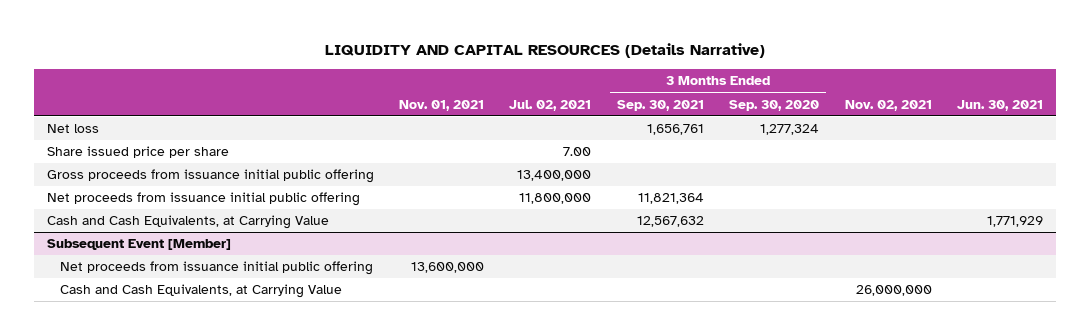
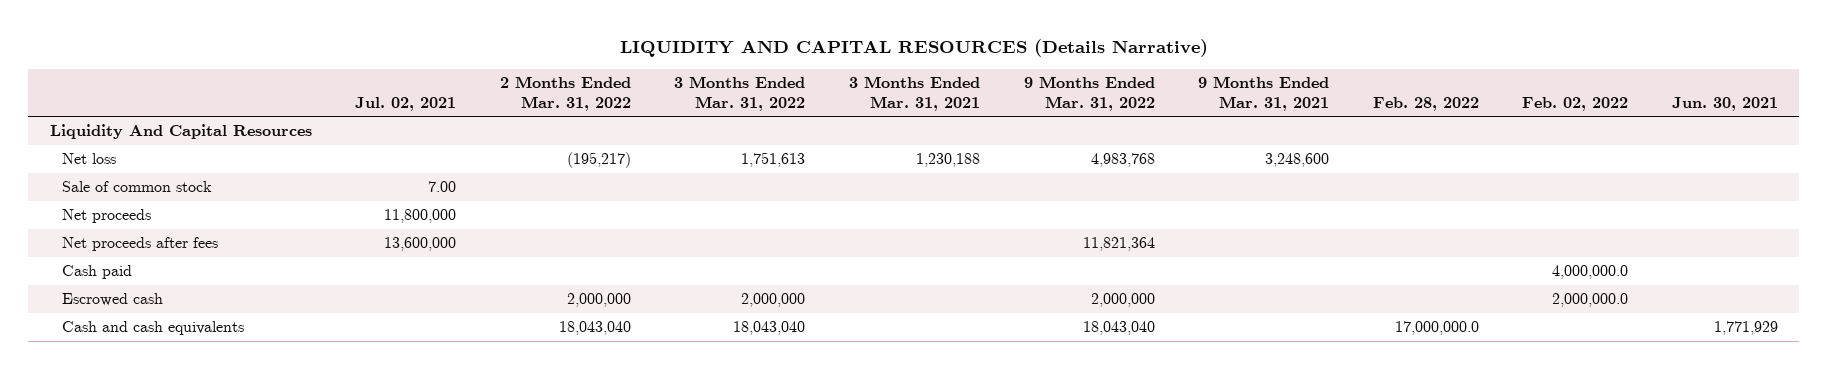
- | Nov. 01, 2021 | Jul. 02, 2021 | 3 Months Ended Sep. 30, 2021 | 3 Months Ended Sep. 30, 2020 | Nov. 02, 2021 | Jun. 30, 2021
+ | Jul. 02, 2021 | 2 Months Ended Mar. 31, 2022 | 3 Months Ended Mar. 31, 2022 | 3 Months Ended Mar. 31, 2021 | 9 Months Ended Mar. 31, 2022 | 9 Months Ended Mar. 31, 2021 | Feb. 28, 2022 | Feb. 02, 2022 | Jun. 30, 2021
+ Liquidity And Capital Resources
- Share issued price per share | | 7.00 | | | |
- Gross proceeds from issuance initial public offering | | 13,400,000 | | | |
- Net proceeds from issuance initial public offering | | 11,800,000 | 11,821,364 | | |
- Cash and Cash Equivalents, at Carrying Value | | | 12,567,632 | | | 1,771,929
- Subsequent Event [Member]
- Net proceeds from issuance initial public offering | 13,600,000 | | | | |
- Cash and Cash Equivalents, at Carrying Value | | | | | 26,000,000 |
+ Sale of common stock | 7.00 | | | | | | | |
+ Net proceeds | 11,800,000 | | | | | | | |
+ Net proceeds after fees | 13,600,000 | | | | 11,821,364 | | | |
+ Cash paid | | | | | | | | 4,000,000.0 |
+ Escrowed cash | | 2,000,000 | 2,000,000 | | 2,000,000 | | | 2,000,000.0 |
+ Cash and cash equivalents | | 18,043,040 | 18,043,040 | | 18,043,040 | | 17,000,000.0 | | 1,771,929

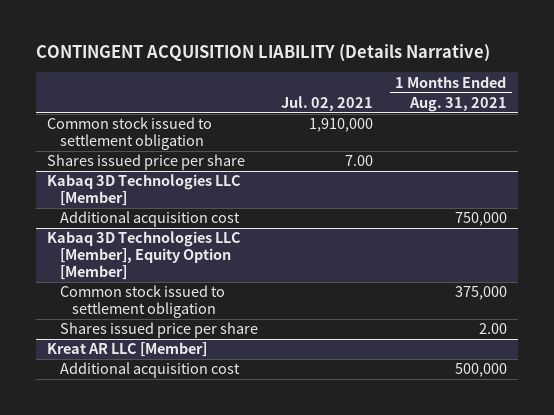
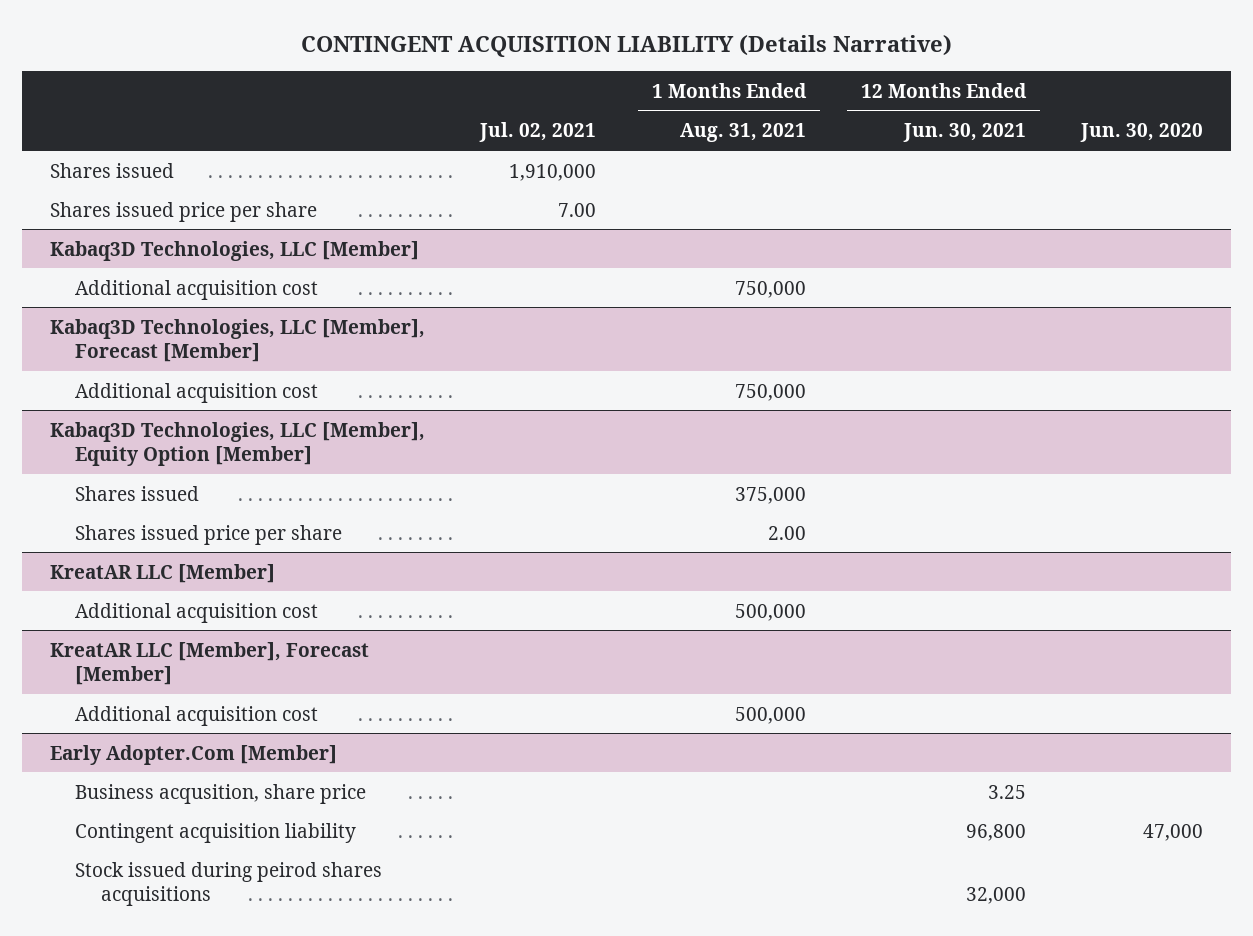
- | Jul. 02, 2021 | 1 Months Ended Aug. 31, 2021
+ | Jul. 02, 2021 | 1 Months Ended Aug. 31, 2021 | 12 Months Ended Jun. 30, 2021 | Jun. 30, 2020
- Common stock issued to settlement obligation | 1,910,000 |
+ Shares issued | 1,910,000 | | |
- Kabaq 3D Technologies LLC [Member]
+ Kabaq3D Technologies, LLC [Member]
- Kabaq 3D Technologies LLC [Member], Equity Option [Member]
- Common stock issued to settlement obligation | | 375,000
+ Kabaq3D Technologies, LLC [Member], Forecast [Member]
+ Additional acquisition cost | | 750,000 | |
+ Kabaq3D Technologies, LLC [Member], Equity Option [Member]
+ Shares issued | | 375,000 | |
- Kreat AR LLC [Member]
+ KreatAR LLC [Member]
+ KreatAR LLC [Member], Forecast [Member]
+ Additional acquisition cost | | 500,000 | |
+ Early Adopter.Com [Member]
+ Business acqusition, share price | | | 3.25 |
+ Contingent acquisition liability | | | 96,800 | 47,000
+ Stock issued during peirod shares acquisitions | | | 32,000 |

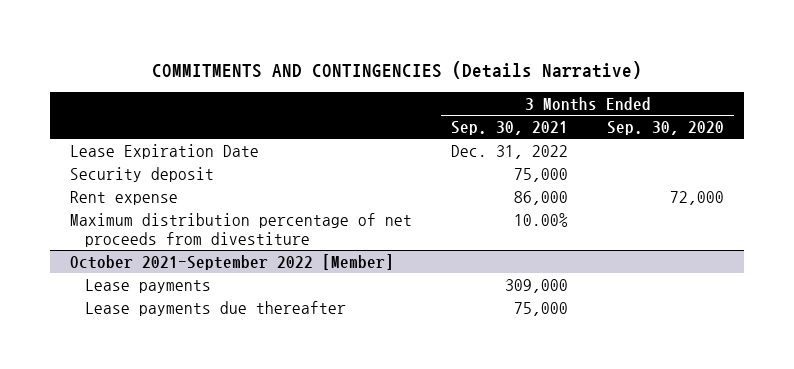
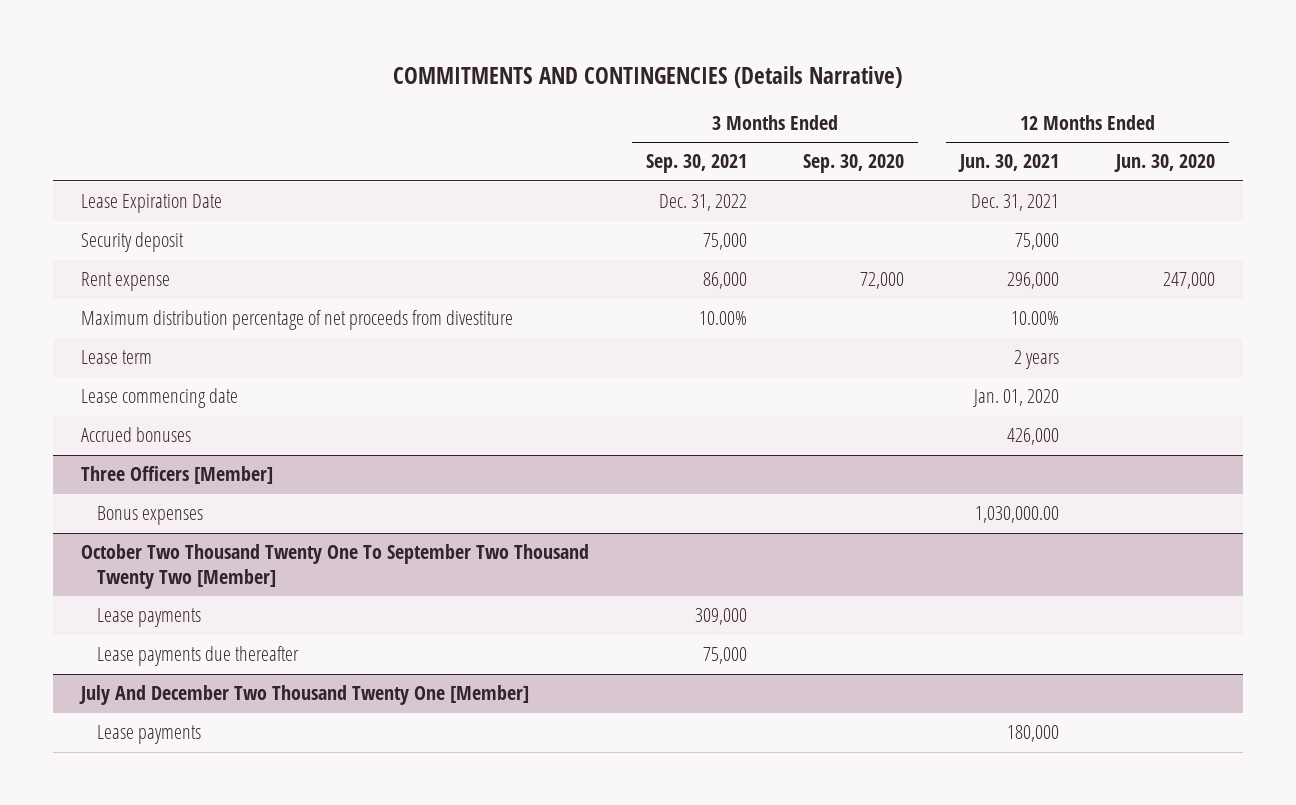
- | 3 Months Ended Sep. 30, 2021 | 3 Months Ended Sep. 30, 2020
+ | 3 Months Ended Sep. 30, 2021 | 3 Months Ended Sep. 30, 2020 | 12 Months Ended Jun. 30, 2021 | 12 Months Ended Jun. 30, 2020
- October 2021-September 2022 [Member]
+ Lease term | | | 2 years |
+ Lease commencing date | | | Jan. 01, 2020 |
+ Accrued bonuses | | | 426,000 |
+ Three Officers [Member]
+ Bonus expenses | | | 1,030,000.00 |
+ October Two Thousand Twenty One To September Two Thousand Twenty Two [Member]
+ July And December Two Thousand Twenty One [Member]
+ Lease payments | | | 180,000 |

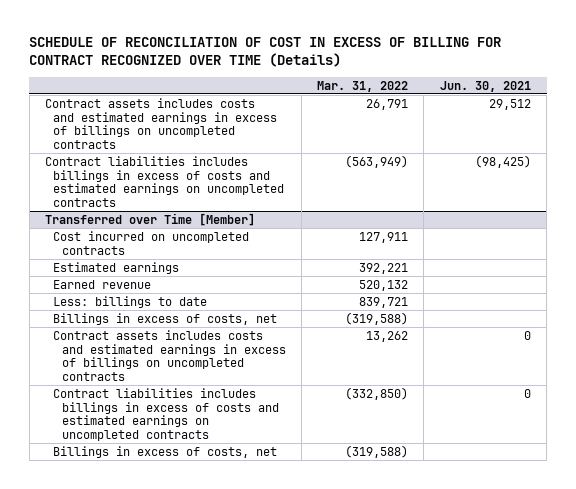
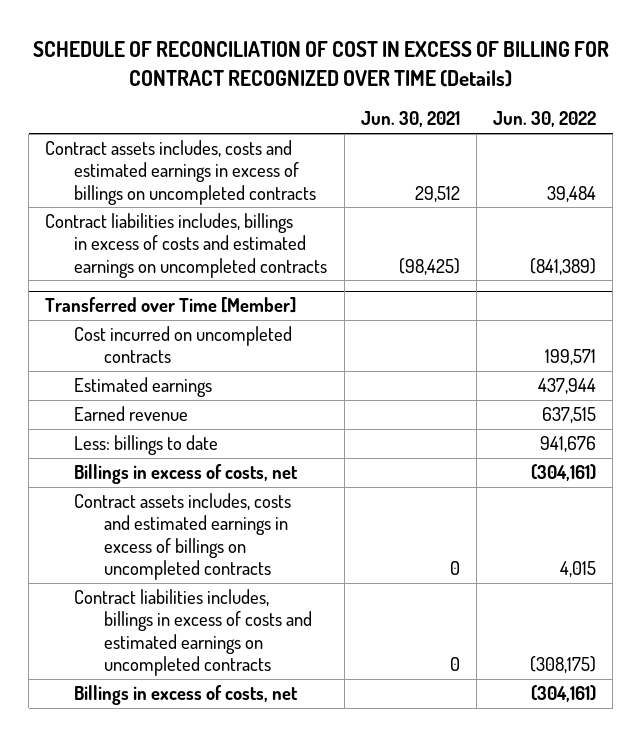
- | Mar. 31, 2022 | Jun. 30, 2021
+ | Jun. 30, 2021 | Jun. 30, 2022
- Contract assets includes costs and estimated earnings in excess of billings on uncompleted contracts | 26,791 | 29,512
- Contract liabilities includes billings in excess of costs and estimated earnings on uncompleted contracts | (563,949) | (98,425)
+ Contract assets includes, costs and estimated earnings in excess of billings on uncompleted contracts | 29,512 | 39,484
+ Contract liabilities includes, billings in excess of costs and estimated earnings on uncompleted contracts | (98,425) | (841,389)
@ Transferred over Time [Member]
- Contract assets includes costs and estimated earnings in excess of billings on uncompleted contracts | 13,262 | 0
- Contract liabilities includes billings in excess of costs and estimated earnings on uncompleted contracts | (332,850) | 0
+ Contract assets includes, costs and estimated earnings in excess of billings on uncompleted contracts | 0 | 4,015
+ Contract liabilities includes, billings in excess of costs and estimated earnings on uncompleted contracts | 0 | (308,175)

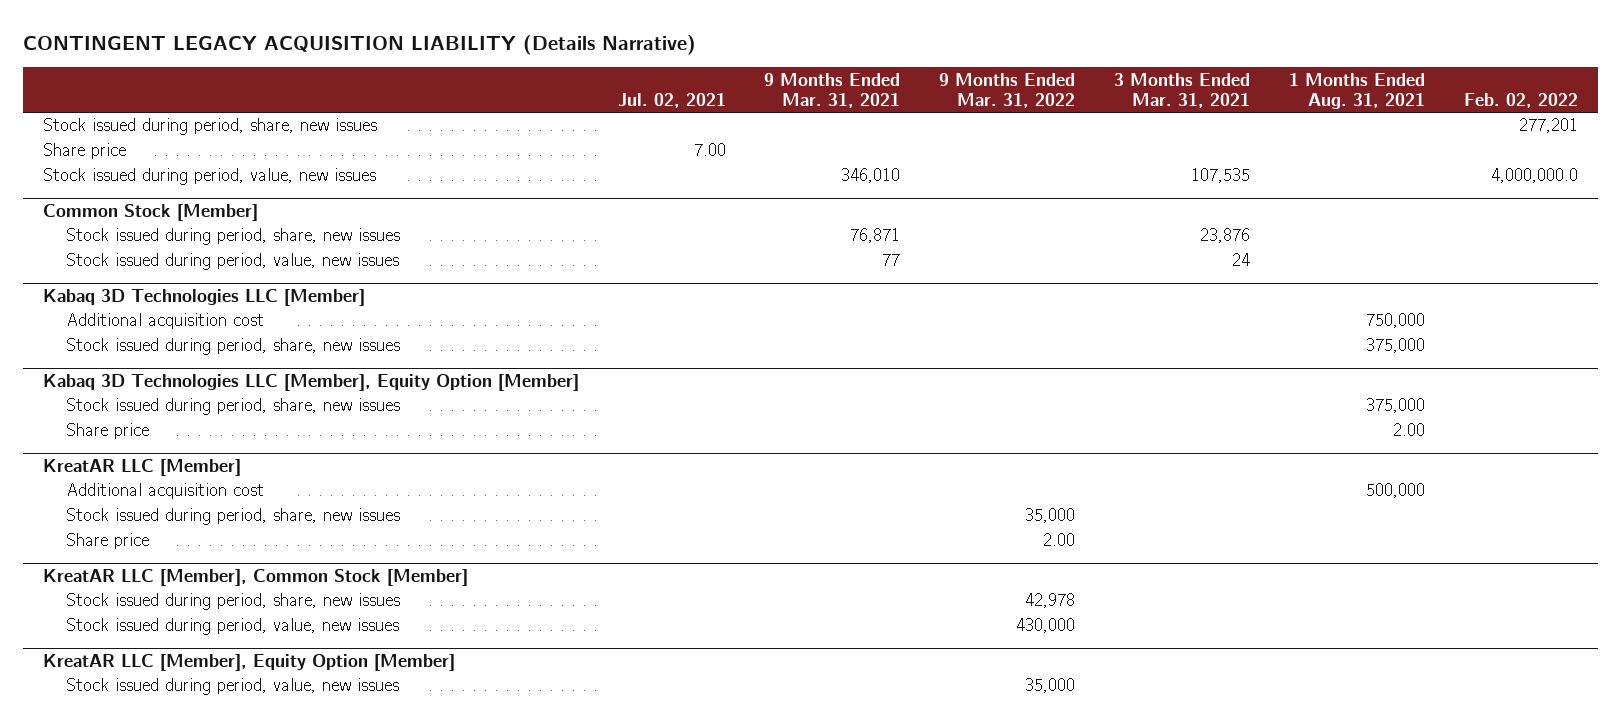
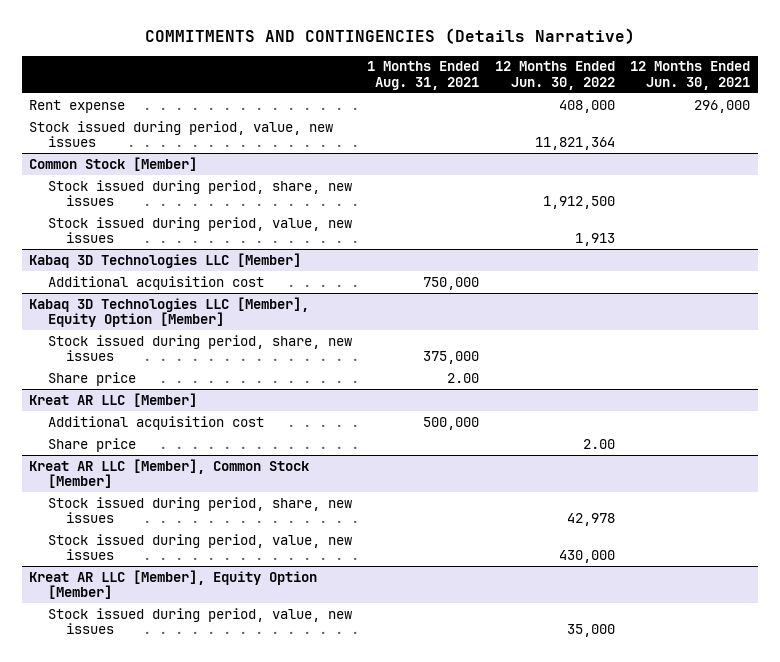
- CONTINGENT LEGACY ACQUISITION LIABILITY (Details Narrative)
+ COMMITMENTS AND CONTINGENCIES (Details Narrative)
- | Jul. 02, 2021 | 9 Months Ended Mar. 31, 2021 | 9 Months Ended Mar. 31, 2022 | 3 Months Ended Mar. 31, 2021 | 1 Months Ended Aug. 31, 2021 | Feb. 02, 2022
+ | 1 Months Ended Aug. 31, 2021 | 12 Months Ended Jun. 30, 2022 | 12 Months Ended Jun. 30, 2021
- Stock issued during period, share, new issues | | | | | | 277,201
- Share price | 7.00 | | | | |
+ Rent expense | | 408,000 | 296,000
@ Kabaq 3D Technologies LLC [Member]
- Stock issued during period, share, new issues | | | | | 375,000 |
- KreatAR LLC [Member]
+ Kreat AR LLC [Member]
- Stock issued during period, share, new issues | | | 35,000 | | |
- KreatAR LLC [Member], Common Stock [Member]
+ Kreat AR LLC [Member], Common Stock [Member]
- KreatAR LLC [Member], Equity Option [Member]
+ Kreat AR LLC [Member], Equity Option [Member]

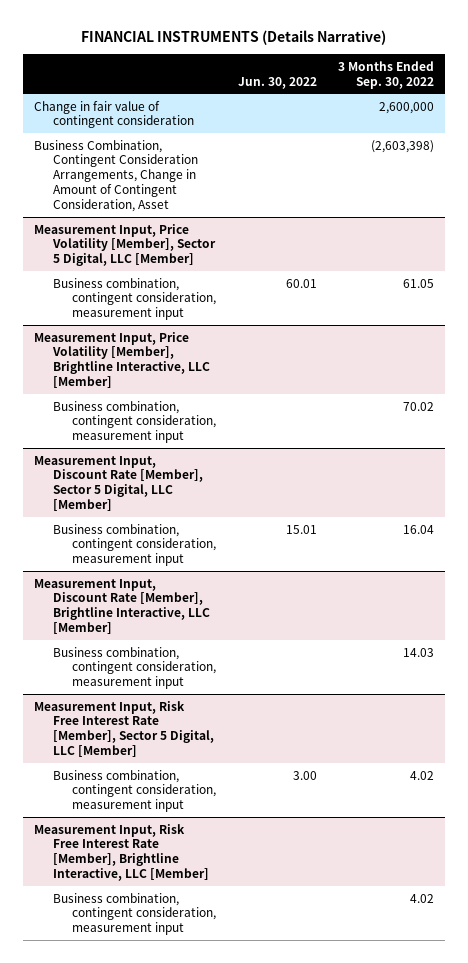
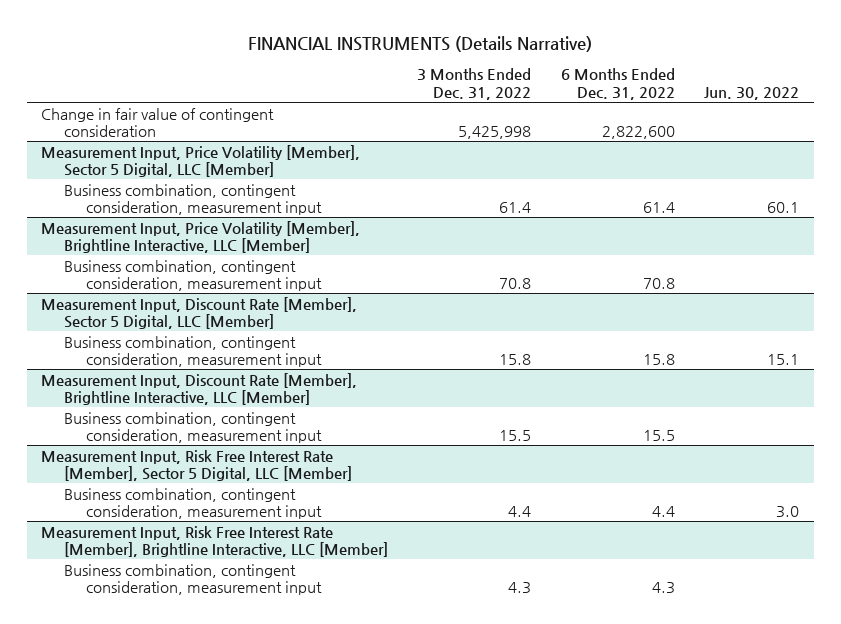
- | Jun. 30, 2022 | 3 Months Ended Sep. 30, 2022
+ | 3 Months Ended Dec. 31, 2022 | 6 Months Ended Dec. 31, 2022 | Jun. 30, 2022
- Business Combination, Contingent Consideration Arrangements, Change in Amount of Contingent Consideration, Asset | | (2,603,398)
@ Measurement Input, Price Volatility [Member], Sector 5 Digital, LLC [Member]
- Business combination, contingent consideration, measurement input | 60.01 | 61.05
+ Business combination, contingent consideration, measurement input | 61.4 | 61.4 | 60.1
@ Measurement Input, Discount Rate [Member], Sector 5 Digital, LLC [Member]
- Business combination, contingent consideration, measurement input | 15.01 | 16.04
+ Business combination, contingent consideration, measurement input | 15.8 | 15.8 | 15.1
@ Measurement Input, Risk Free Interest Rate [Member], Sector 5 Digital, LLC [Member]
- Business combination, contingent consideration, measurement input | 3.00 | 4.02
+ Business combination, contingent consideration, measurement input | 4.4 | 4.4 | 3.0

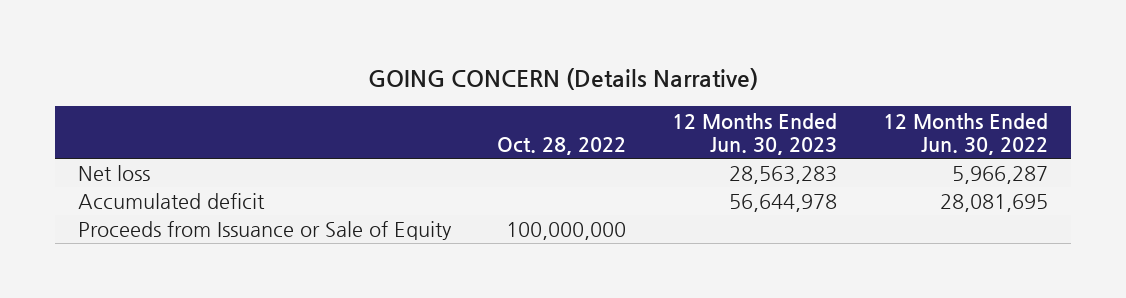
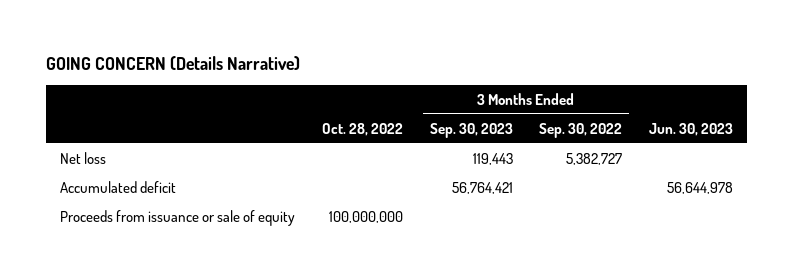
- | Oct. 28, 2022 | 12 Months Ended Jun. 30, 2023 | 12 Months Ended Jun. 30, 2022
+ | Oct. 28, 2022 | 3 Months Ended Sep. 30, 2023 | 3 Months Ended Sep. 30, 2022 | Jun. 30, 2023
- Proceeds from Issuance or Sale of Equity | 100,000,000 | |
+ Proceeds from issuance or sale of equity | 100,000,000 | | |

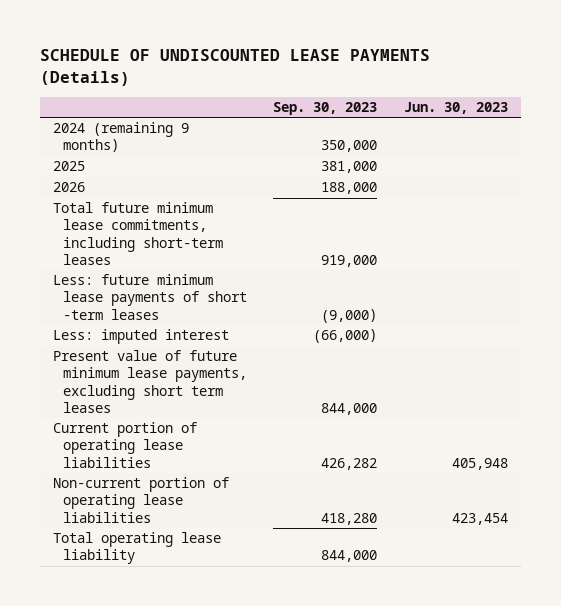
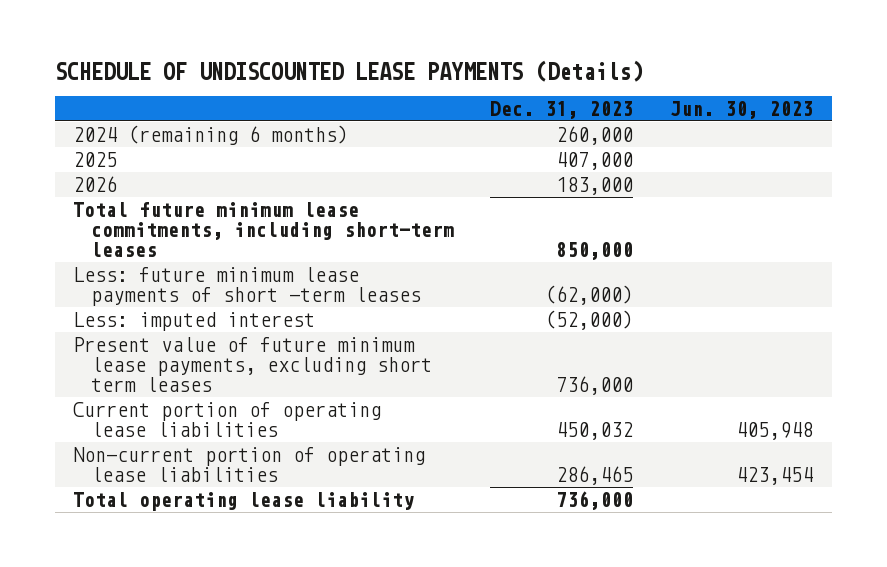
- | Sep. 30, 2023 | Jun. 30, 2023
+ | Dec. 31, 2023 | Jun. 30, 2023
- 2024 (remaining 9 months) | 350,000 |
+ 2024 (remaining 6 months) | 260,000 |

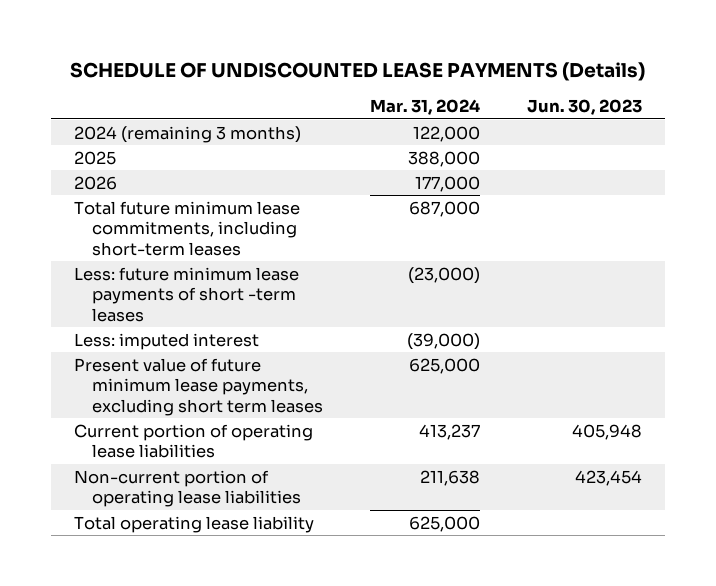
- | Dec. 31, 2023 | Jun. 30, 2023
+ | Mar. 31, 2024 | Jun. 30, 2023
- 2024 (remaining 6 months) | 260,000 |
+ 2024 (remaining 3 months) | 122,000 |

